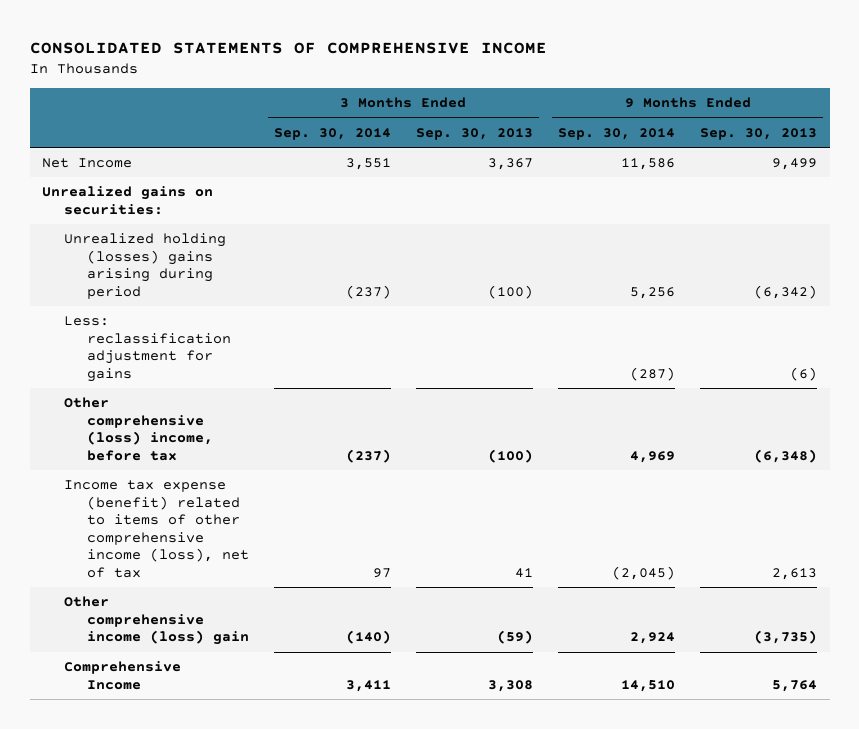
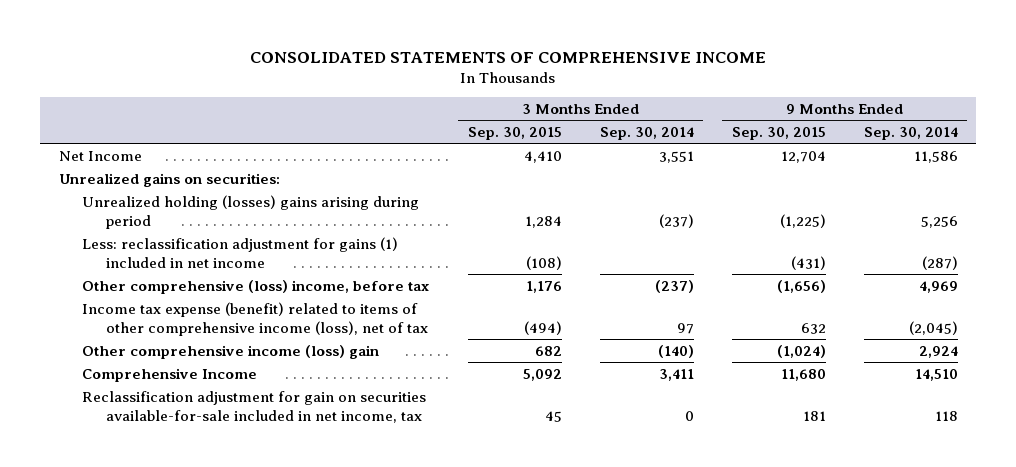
- | 3 Months Ended Sep. 30, 2014 | 3 Months Ended Sep. 30, 2013 | 9 Months Ended Sep. 30, 2014 | 9 Months Ended Sep. 30, 2013
+ | 3 Months Ended Sep. 30, 2015 | 3 Months Ended Sep. 30, 2014 | 9 Months Ended Sep. 30, 2015 | 9 Months Ended Sep. 30, 2014
- Less: reclassification adjustment for gains | | | (287) | (6)
+ Less: reclassification adjustment for gains (1) included in net income | (108) | | (431) | (287)
+ Reclassification adjustment for gain on securities available-for-sale included in net income, tax | 45 | 0 | 181 | 118

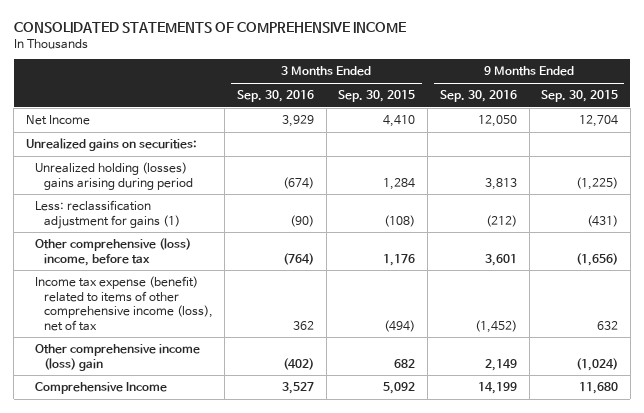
- | 3 Months Ended Sep. 30, 2015 | 3 Months Ended Sep. 30, 2014 | 9 Months Ended Sep. 30, 2015 | 9 Months Ended Sep. 30, 2014
+ | 3 Months Ended Sep. 30, 2016 | 3 Months Ended Sep. 30, 2015 | 9 Months Ended Sep. 30, 2016 | 9 Months Ended Sep. 30, 2015
- Less: reclassification adjustment for gains (1) included in net income | (108) | | (431) | (287)
+ Less: reclassification adjustment for gains (1) | (90) | (108) | (212) | (431)
- Reclassification adjustment for gain on securities available-for-sale included in net income, tax | 45 | 0 | 181 | 118

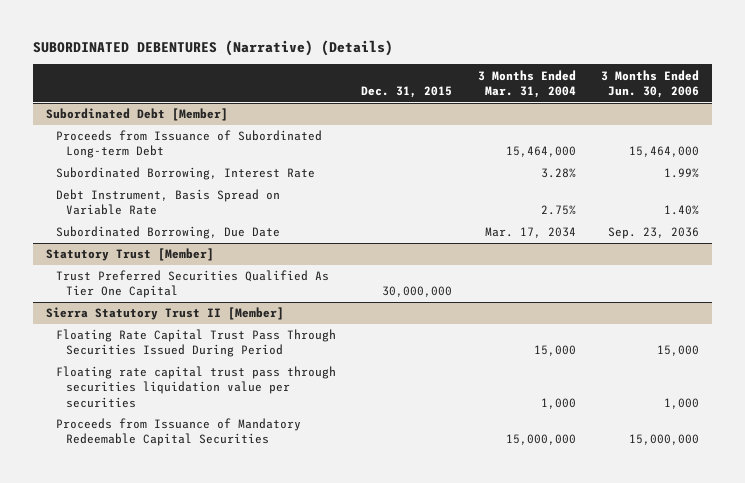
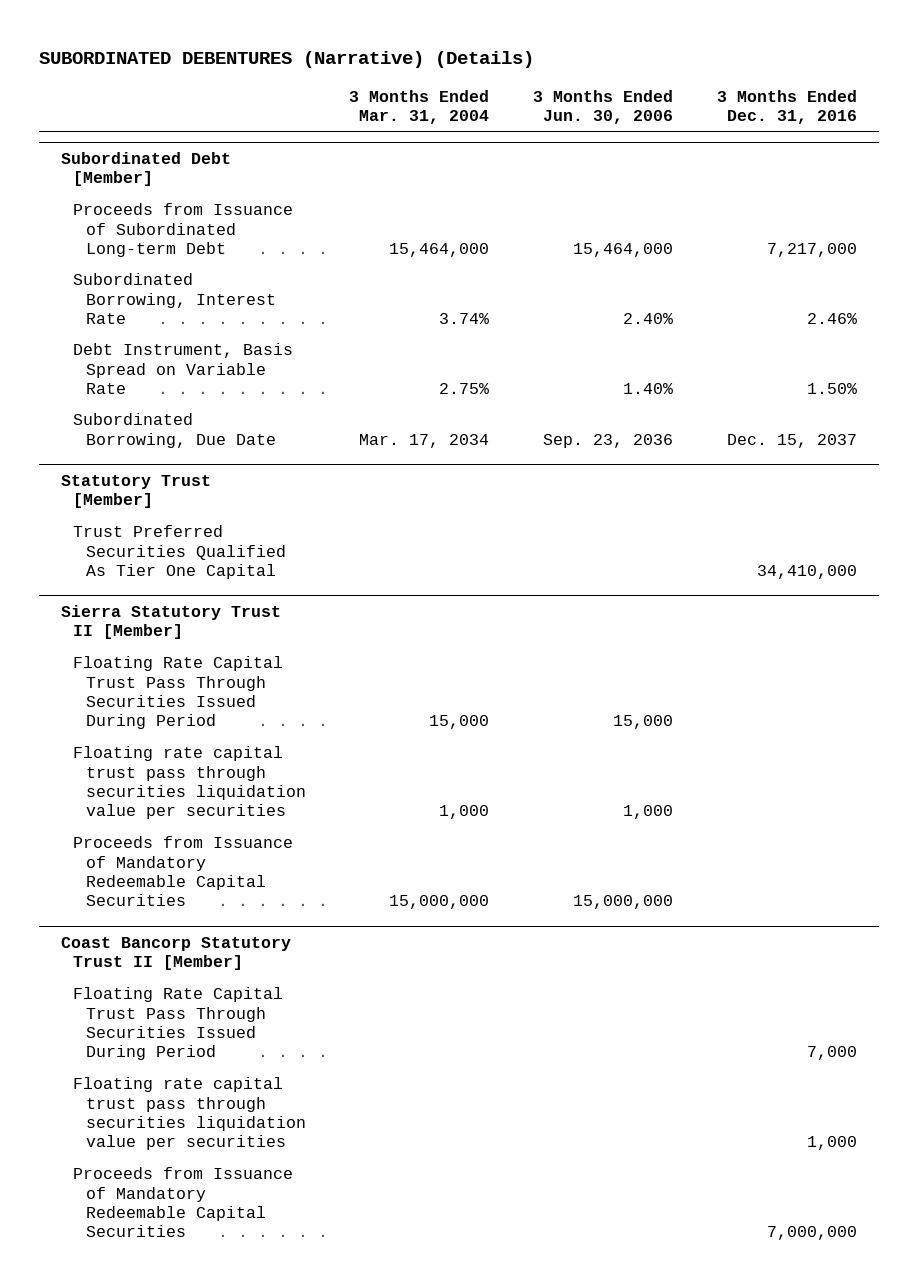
- | Dec. 31, 2015 | 3 Months Ended Mar. 31, 2004 | 3 Months Ended Jun. 30, 2006
+ | 3 Months Ended Mar. 31, 2004 | 3 Months Ended Jun. 30, 2006 | 3 Months Ended Dec. 31, 2016
@ Subordinated Debt [Member]
- Subordinated Borrowing, Interest Rate | | 3.28% | 1.99%
+ Subordinated Borrowing, Interest Rate | 3.74% | 2.40% | 2.46%
+ Coast Bancorp Statutory Trust II [Member]
+ Floating Rate Capital Trust Pass Through Securities Issued During Period | | | 7,000
+ Floating rate capital trust pass through securities liquidation value per securities | | | 1,000
+ Proceeds from Issuance of Mandatory Redeemable Capital Securities | | | 7,000,000

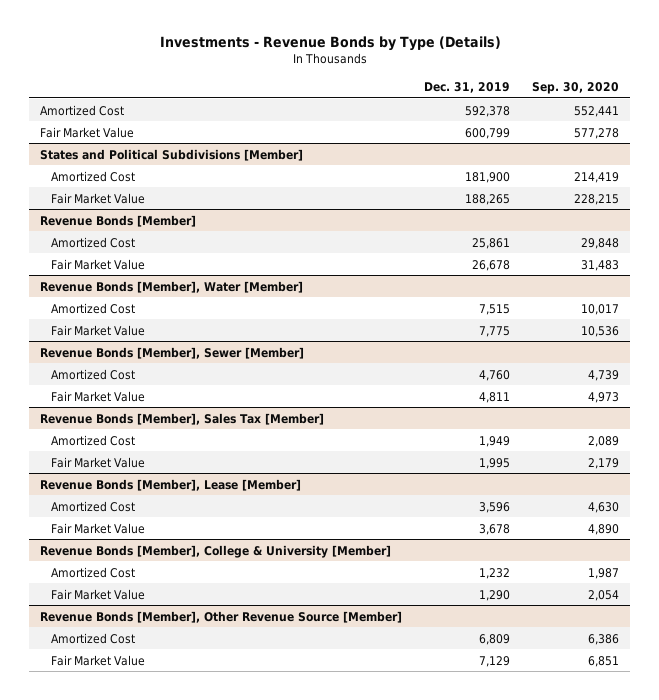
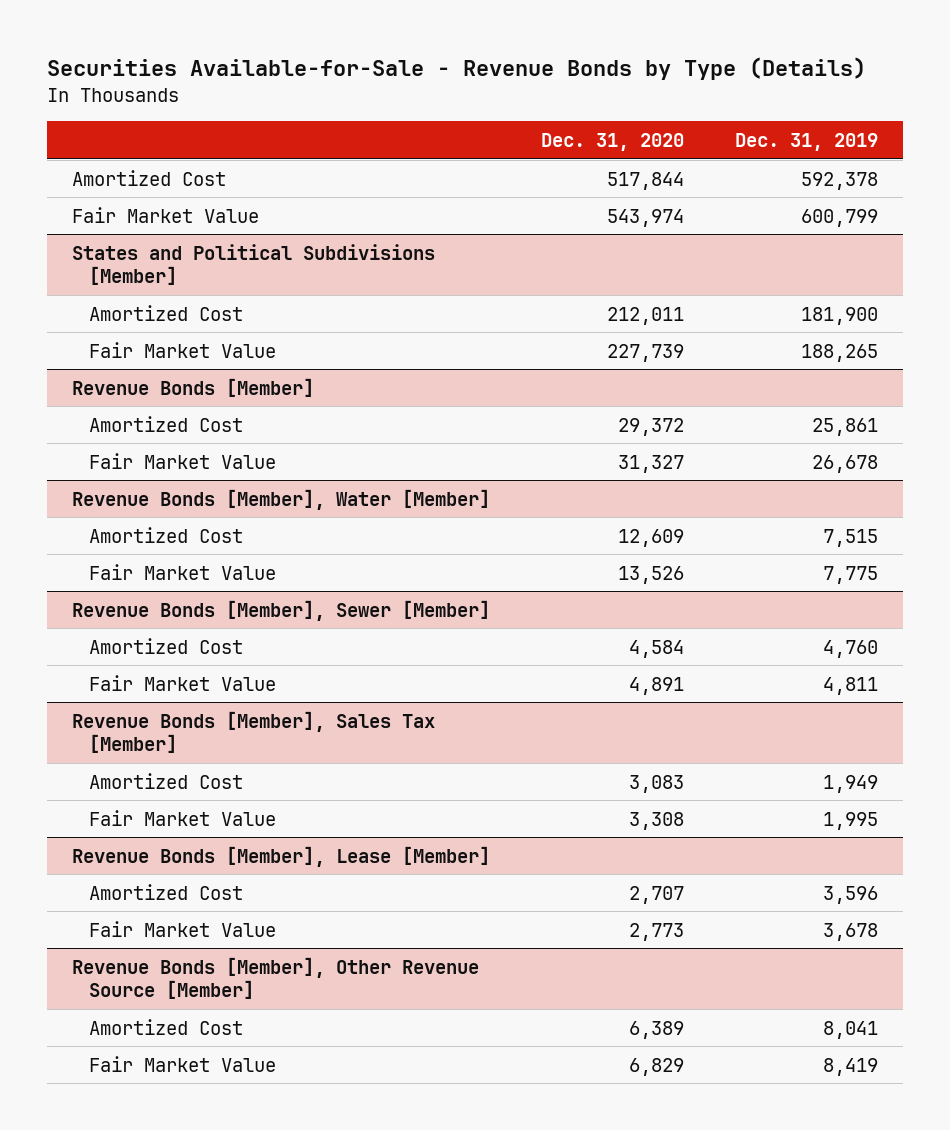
- Investments - Revenue Bonds by Type (Details)
+ Securities Available-for-Sale - Revenue Bonds by Type (Details)
- | Dec. 31, 2019 | Sep. 30, 2020
+ | Dec. 31, 2020 | Dec. 31, 2019
- Revenue Bonds [Member], College & University [Member]
- Amortized Cost | 1,232 | 1,987
- Fair Market Value | 1,290 | 2,054
@ Revenue Bonds [Member], Other Revenue Source [Member]
- Amortized Cost | 6,809 | 6,386
- Fair Market Value | 7,129 | 6,851
+ Amortized Cost | 6,389 | 8,041
+ Fair Market Value | 6,829 | 8,419

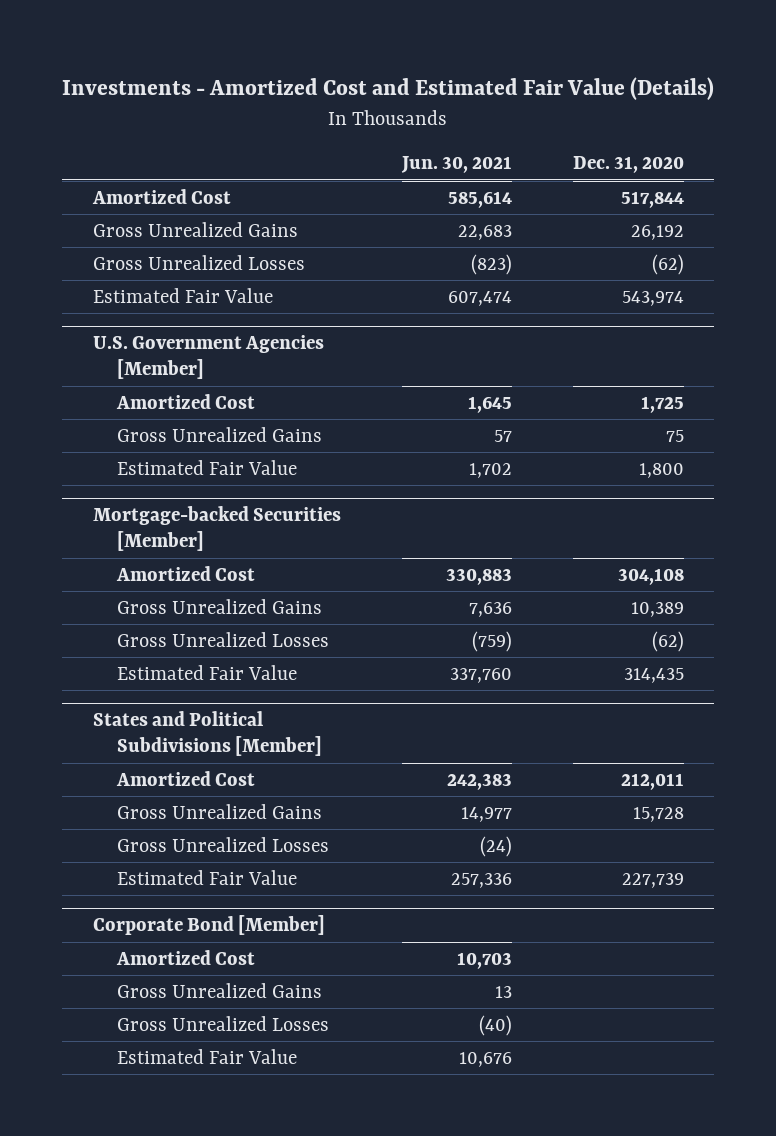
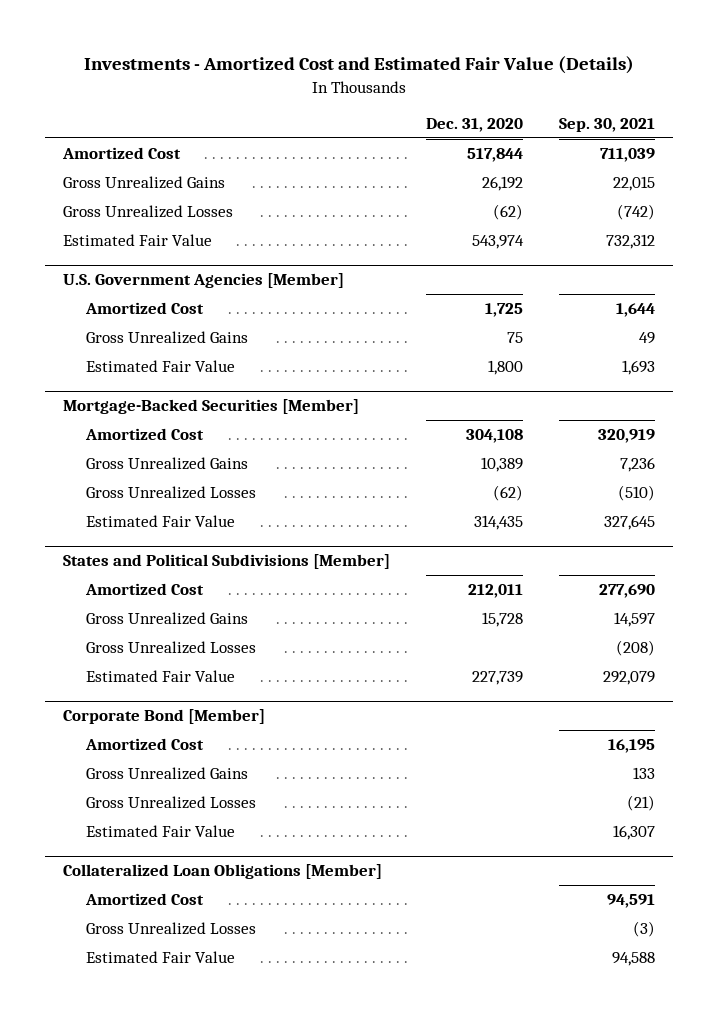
- | Jun. 30, 2021 | Dec. 31, 2020
+ | Dec. 31, 2020 | Sep. 30, 2021
- Mortgage-backed Securities [Member]
+ Mortgage-Backed Securities [Member]
+ Collateralized Loan Obligations [Member]
+ Amortized Cost | | 94,591
+ Gross Unrealized Losses | | (3)
+ Estimated Fair Value | | 94,588

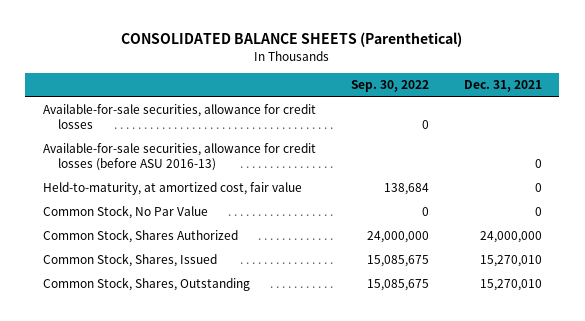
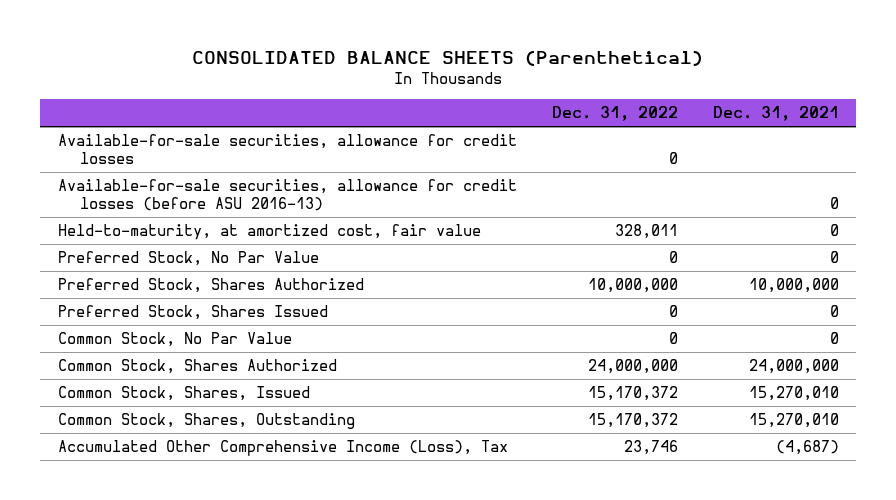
- | Sep. 30, 2022 | Dec. 31, 2021
+ | Dec. 31, 2022 | Dec. 31, 2021
+ Preferred Stock, No Par Value | 0 | 0
+ Preferred Stock, Shares Authorized | 10,000,000 | 10,000,000
+ Preferred Stock, Shares Issued | 0 | 0
+ Accumulated Other Comprehensive Income (Loss), Tax | 23,746 | (4,687)

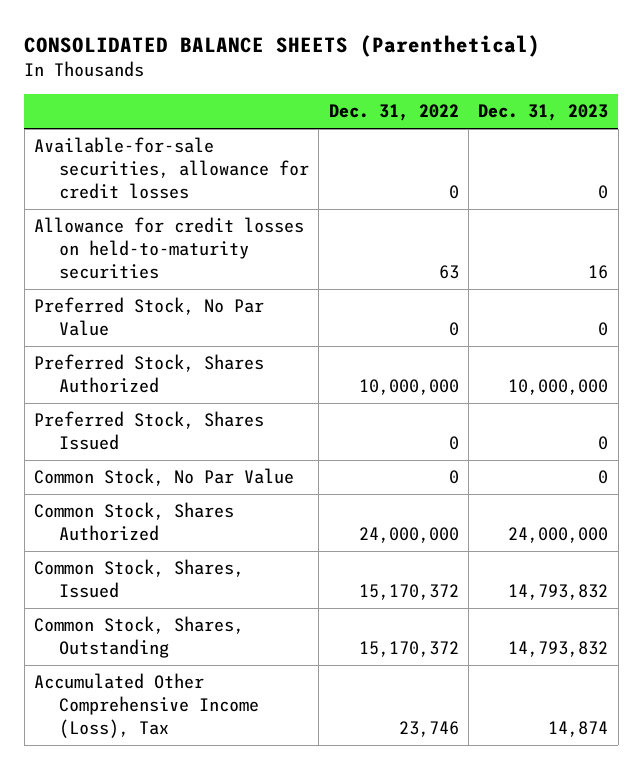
- | Dec. 31, 2022 | Dec. 31, 2021
+ | Dec. 31, 2022 | Dec. 31, 2023
- Available-for-sale securities, allowance for credit losses (before ASU 2016-13) | | 0
- Held-to-maturity, at amortized cost, fair value | 328,011 | 0
+ Allowance for credit losses on held-to-maturity securities | 63 | 16

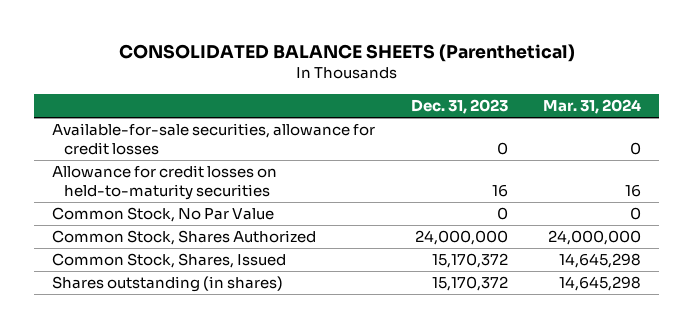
- | Dec. 31, 2022 | Dec. 31, 2023
+ | Dec. 31, 2023 | Mar. 31, 2024
- Preferred Stock, No Par Value | 0 | 0
- Preferred Stock, Shares Authorized | 10,000,000 | 10,000,000
- Preferred Stock, Shares Issued | 0 | 0
- Common Stock, Shares, Issued | 15,170,372 | 14,793,832
- Common Stock, Shares, Outstanding | 15,170,372 | 14,793,832
- Accumulated Other Comprehensive Income (Loss), Tax | 23,746 | 14,874
+ Common Stock, Shares, Issued | 15,170,372 | 14,645,298
+ Shares outstanding (in shares) | 15,170,372 | 14,645,298

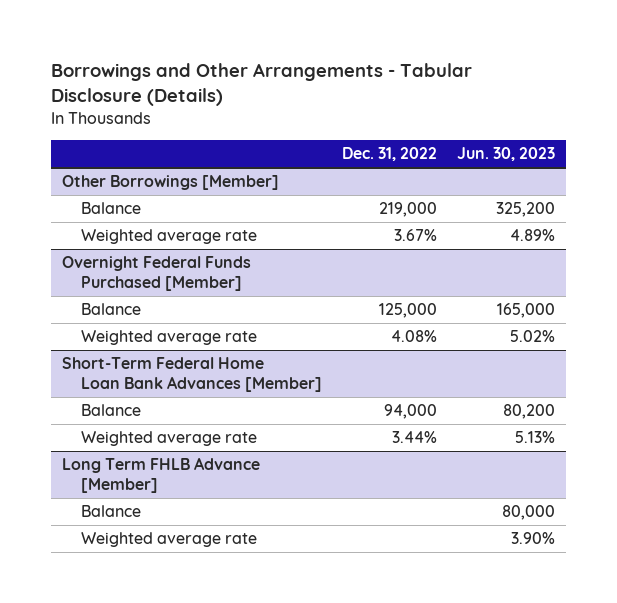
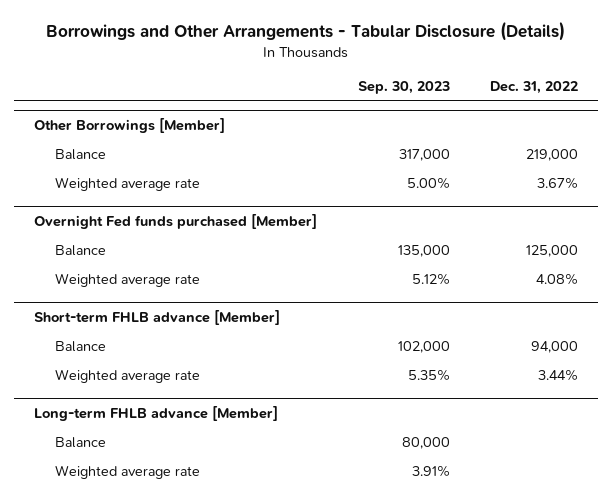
- | Dec. 31, 2022 | Jun. 30, 2023
+ | Sep. 30, 2023 | Dec. 31, 2022
- Overnight Federal Funds Purchased [Member]
+ Overnight Fed funds purchased [Member]
- Short-Term Federal Home Loan Bank Advances [Member]
+ Short-term FHLB advance [Member]
- Long Term FHLB Advance [Member]
+ Long-term FHLB advance [Member]

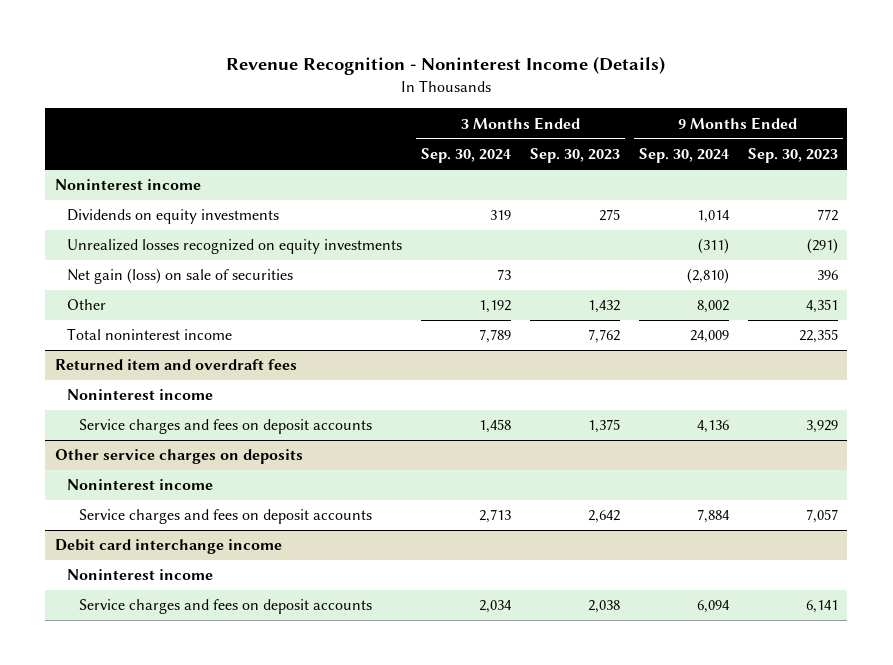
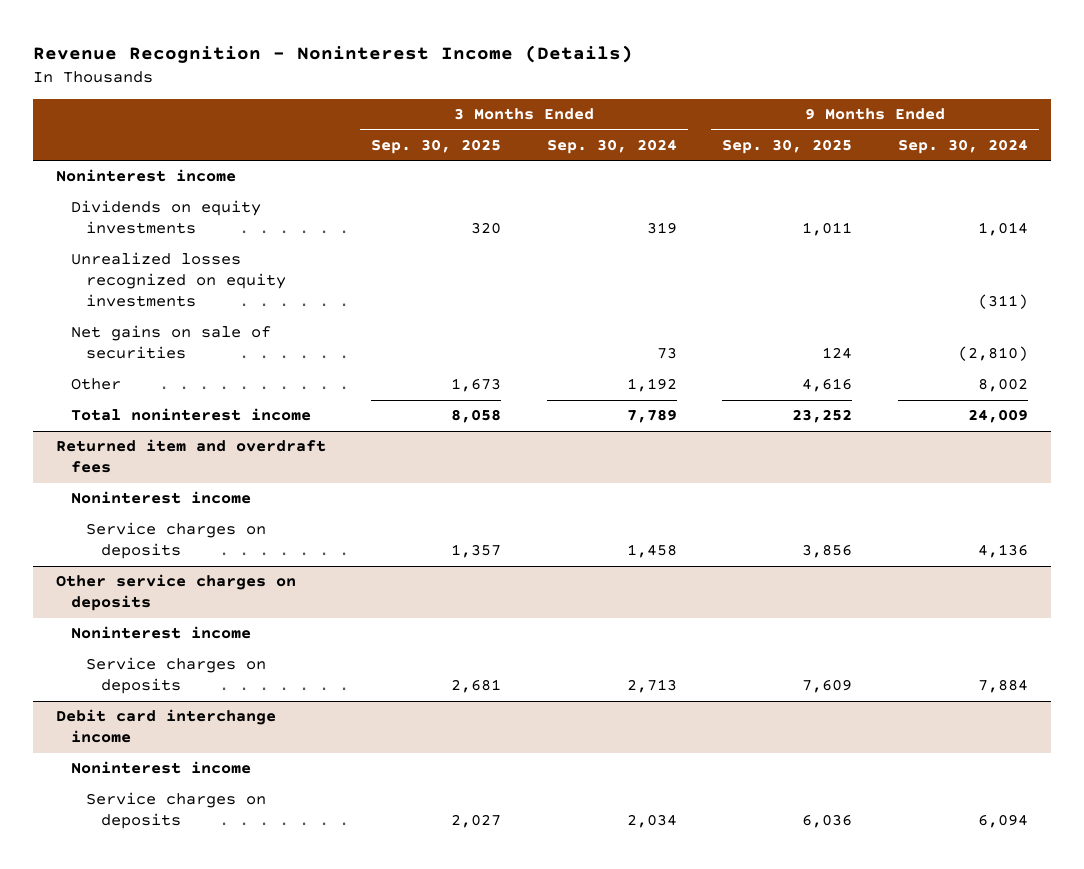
- | 3 Months Ended Sep. 30, 2024 | 3 Months Ended Sep. 30, 2023 | 9 Months Ended Sep. 30, 2024 | 9 Months Ended Sep. 30, 2023
+ | 3 Months Ended Sep. 30, 2025 | 3 Months Ended Sep. 30, 2024 | 9 Months Ended Sep. 30, 2025 | 9 Months Ended Sep. 30, 2024
- Net gain (loss) on sale of securities | 73 | | (2,810) | 396
+ Net gains on sale of securities | | 73 | 124 | (2,810)
@ Returned item and overdraft fees
- Service charges and fees on deposit accounts | 1,458 | 1,375 | 4,136 | 3,929
+ Service charges on deposits | 1,357 | 1,458 | 3,856 | 4,136
@ Other service charges on deposits
- Service charges and fees on deposit accounts | 2,713 | 2,642 | 7,884 | 7,057
+ Service charges on deposits | 2,681 | 2,713 | 7,609 | 7,884
@ Debit card interchange income
- Service charges and fees on deposit accounts | 2,034 | 2,038 | 6,094 | 6,141
+ Service charges on deposits | 2,027 | 2,034 | 6,036 | 6,094

